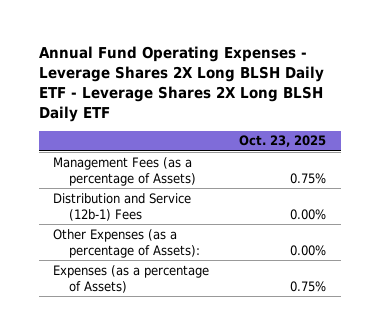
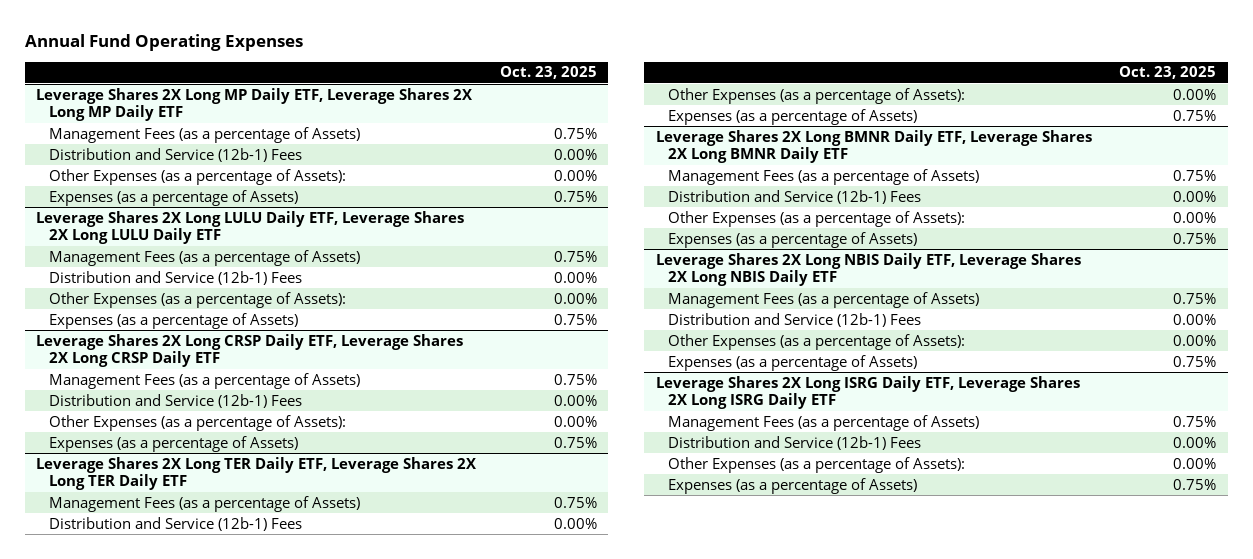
- Annual Fund Operating Expenses - Leverage Shares 2X Long BLSH Daily ETF - Leverage Shares 2X Long BLSH Daily ETF
+ Annual Fund Operating Expenses
+ Leverage Shares 2X Long MP Daily ETF, Leverage Shares 2X Long MP Daily ETF
+ Leverage Shares 2X Long LULU Daily ETF, Leverage Shares 2X Long LULU Daily ETF
+ Management Fees (as a percentage of Assets) | 0.75%
+ Distribution and Service (12b-1) Fees | 0.00%
+ Other Expenses (as a percentage of Assets): | 0.00%
+ Expenses (as a percentage of Assets) | 0.75%
+ Leverage Shares 2X Long CRSP Daily ETF, Leverage Shares 2X Long CRSP Daily ETF
+ Management Fees (as a percentage of Assets) | 0.75%
+ Distribution and Service (12b-1) Fees | 0.00%
+ Other Expenses (as a percentage of Assets): | 0.00%
+ Expenses (as a percentage of Assets) | 0.75%
+ Leverage Shares 2X Long TER Daily ETF, Leverage Shares 2X Long TER Daily ETF
+ Management Fees (as a percentage of Assets) | 0.75%
+ Distribution and Service (12b-1) Fees | 0.00%
+ Other Expenses (as a percentage of Assets): | 0.00%
+ Expenses (as a percentage of Assets) | 0.75%
+ Leverage Shares 2X Long BMNR Daily ETF, Leverage Shares 2X Long BMNR Daily ETF
+ Management Fees (as a percentage of Assets) | 0.75%
+ Distribution and Service (12b-1) Fees | 0.00%
+ Other Expenses (as a percentage of Assets): | 0.00%
+ Expenses (as a percentage of Assets) | 0.75%
+ Leverage Shares 2X Long NBIS Daily ETF, Leverage Shares 2X Long NBIS Daily ETF
+ Management Fees (as a percentage of Assets) | 0.75%
+ Distribution and Service (12b-1) Fees | 0.00%
+ Other Expenses (as a percentage of Assets): | 0.00%
+ Expenses (as a percentage of Assets) | 0.75%
+ Leverage Shares 2X Long ISRG Daily ETF, Leverage Shares 2X Long ISRG Daily ETF
+ Management Fees (as a percentage of Assets) | 0.75%
+ Distribution and Service (12b-1) Fees | 0.00%
+ Other Expenses (as a percentage of Assets): | 0.00%
+ Expenses (as a percentage of Assets) | 0.75%

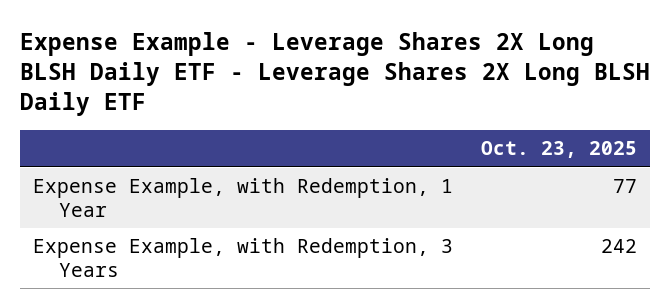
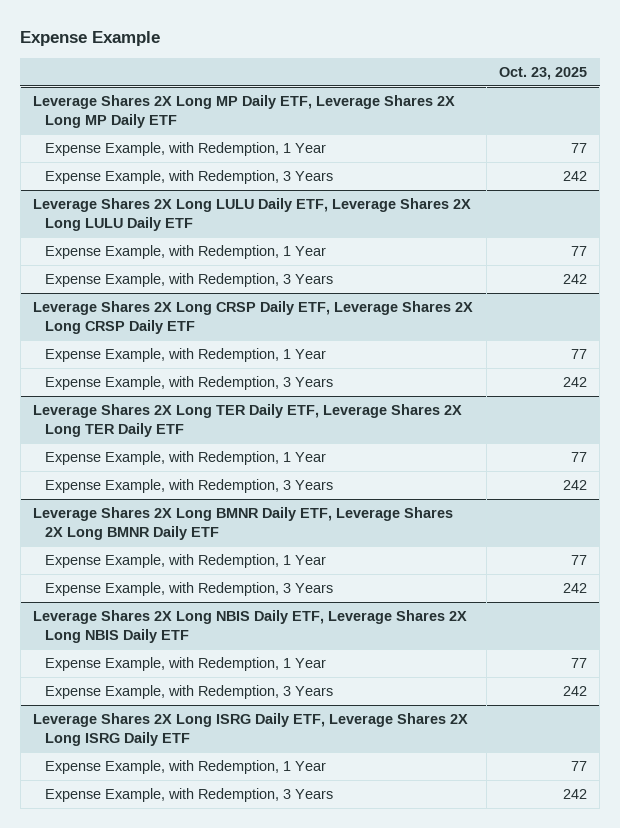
- Expense Example - Leverage Shares 2X Long BLSH Daily ETF - Leverage Shares 2X Long BLSH Daily ETF
+ Expense Example
+ Leverage Shares 2X Long MP Daily ETF, Leverage Shares 2X Long MP Daily ETF
+ Leverage Shares 2X Long LULU Daily ETF, Leverage Shares 2X Long LULU Daily ETF
+ Expense Example, with Redemption, 1 Year | 77
+ Expense Example, with Redemption, 3 Years | 242
+ Leverage Shares 2X Long CRSP Daily ETF, Leverage Shares 2X Long CRSP Daily ETF
+ Expense Example, with Redemption, 1 Year | 77
+ Expense Example, with Redemption, 3 Years | 242
+ Leverage Shares 2X Long TER Daily ETF, Leverage Shares 2X Long TER Daily ETF
+ Expense Example, with Redemption, 1 Year | 77
+ Expense Example, with Redemption, 3 Years | 242
+ Leverage Shares 2X Long BMNR Daily ETF, Leverage Shares 2X Long BMNR Daily ETF
+ Expense Example, with Redemption, 1 Year | 77
+ Expense Example, with Redemption, 3 Years | 242
+ Leverage Shares 2X Long NBIS Daily ETF, Leverage Shares 2X Long NBIS Daily ETF
+ Expense Example, with Redemption, 1 Year | 77
+ Expense Example, with Redemption, 3 Years | 242
+ Leverage Shares 2X Long ISRG Daily ETF, Leverage Shares 2X Long ISRG Daily ETF
+ Expense Example, with Redemption, 1 Year | 77
+ Expense Example, with Redemption, 3 Years | 242

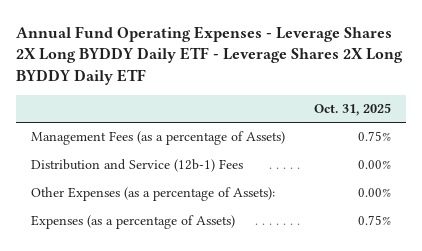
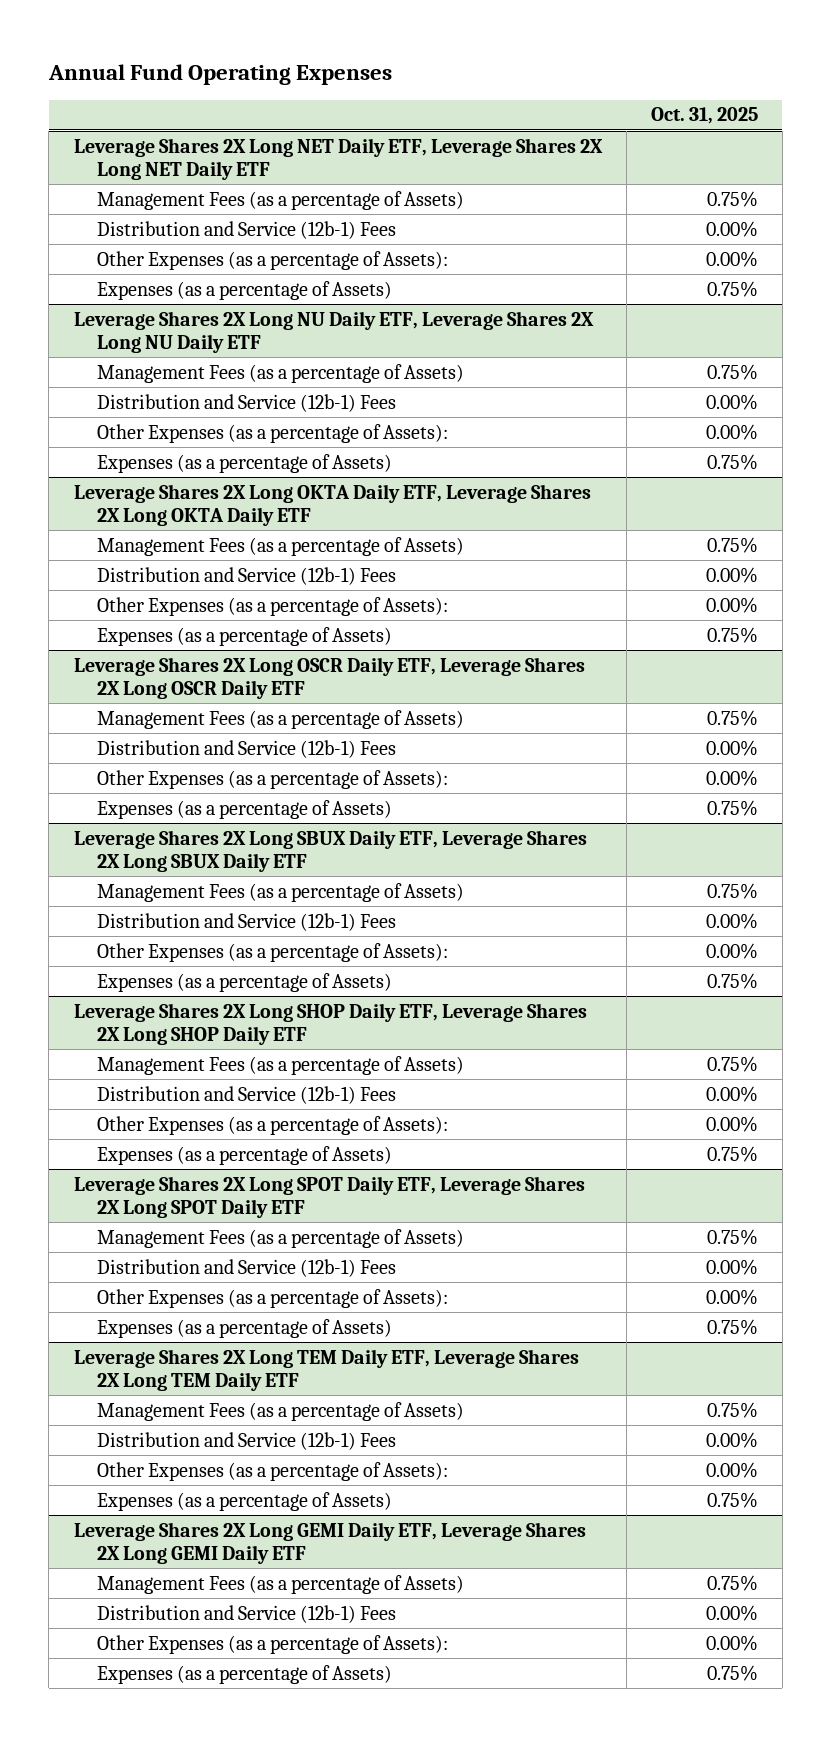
- Annual Fund Operating Expenses - Leverage Shares 2X Long BYDDY Daily ETF - Leverage Shares 2X Long BYDDY Daily ETF
+ Annual Fund Operating Expenses
+ Leverage Shares 2X Long NET Daily ETF, Leverage Shares 2X Long NET Daily ETF
+ Leverage Shares 2X Long NU Daily ETF, Leverage Shares 2X Long NU Daily ETF
+ Management Fees (as a percentage of Assets) | 0.75%
+ Distribution and Service (12b-1) Fees | 0.00%
+ Other Expenses (as a percentage of Assets): | 0.00%
+ Expenses (as a percentage of Assets) | 0.75%
+ Leverage Shares 2X Long OKTA Daily ETF, Leverage Shares 2X Long OKTA Daily ETF
+ Management Fees (as a percentage of Assets) | 0.75%
+ Distribution and Service (12b-1) Fees | 0.00%
+ Other Expenses (as a percentage of Assets): | 0.00%
+ Expenses (as a percentage of Assets) | 0.75%
+ Leverage Shares 2X Long OSCR Daily ETF, Leverage Shares 2X Long OSCR Daily ETF
+ Management Fees (as a percentage of Assets) | 0.75%
+ Distribution and Service (12b-1) Fees | 0.00%
+ Other Expenses (as a percentage of Assets): | 0.00%
+ Expenses (as a percentage of Assets) | 0.75%
+ Leverage Shares 2X Long SBUX Daily ETF, Leverage Shares 2X Long SBUX Daily ETF
+ Management Fees (as a percentage of Assets) | 0.75%
+ Distribution and Service (12b-1) Fees | 0.00%
+ Other Expenses (as a percentage of Assets): | 0.00%
+ Expenses (as a percentage of Assets) | 0.75%
+ Leverage Shares 2X Long SHOP Daily ETF, Leverage Shares 2X Long SHOP Daily ETF
+ Management Fees (as a percentage of Assets) | 0.75%
+ Distribution and Service (12b-1) Fees | 0.00%
+ Other Expenses (as a percentage of Assets): | 0.00%
+ Expenses (as a percentage of Assets) | 0.75%
+ Leverage Shares 2X Long SPOT Daily ETF, Leverage Shares 2X Long SPOT Daily ETF
+ Management Fees (as a percentage of Assets) | 0.75%
+ Distribution and Service (12b-1) Fees | 0.00%
+ Other Expenses (as a percentage of Assets): | 0.00%
+ Expenses (as a percentage of Assets) | 0.75%
+ Leverage Shares 2X Long TEM Daily ETF, Leverage Shares 2X Long TEM Daily ETF
+ Management Fees (as a percentage of Assets) | 0.75%
+ Distribution and Service (12b-1) Fees | 0.00%
+ Other Expenses (as a percentage of Assets): | 0.00%
+ Expenses (as a percentage of Assets) | 0.75%
+ Leverage Shares 2X Long GEMI Daily ETF, Leverage Shares 2X Long GEMI Daily ETF
+ Management Fees (as a percentage of Assets) | 0.75%
+ Distribution and Service (12b-1) Fees | 0.00%
+ Other Expenses (as a percentage of Assets): | 0.00%
+ Expenses (as a percentage of Assets) | 0.75%

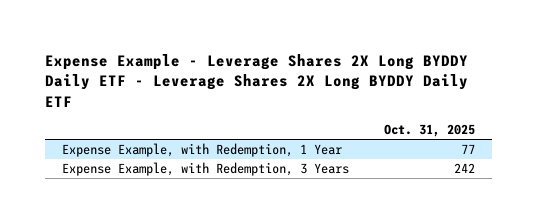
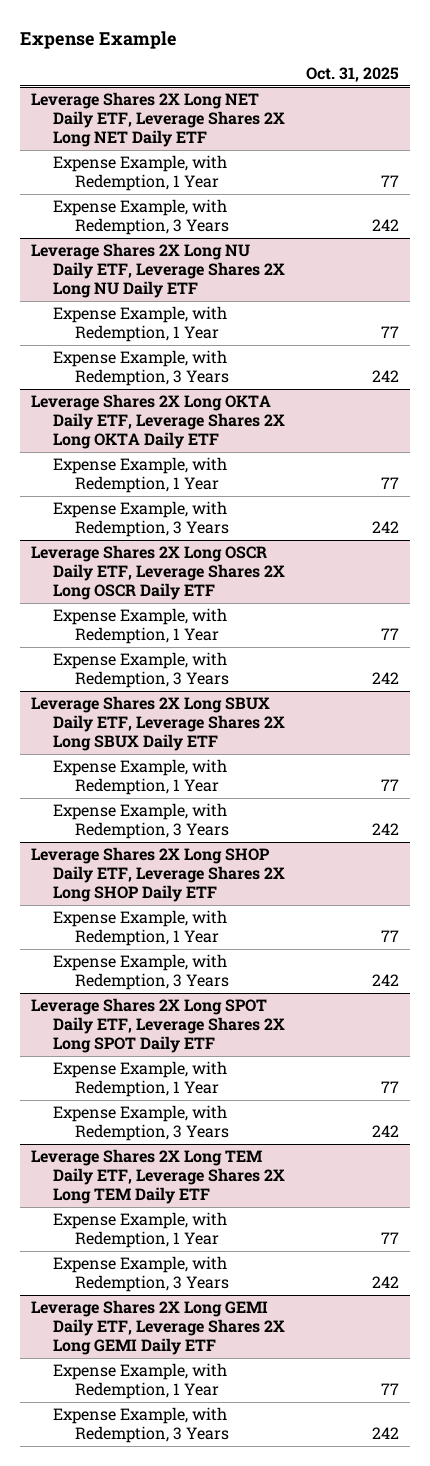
- Expense Example - Leverage Shares 2X Long BYDDY Daily ETF - Leverage Shares 2X Long BYDDY Daily ETF
+ Expense Example
+ Leverage Shares 2X Long NET Daily ETF, Leverage Shares 2X Long NET Daily ETF
+ Leverage Shares 2X Long NU Daily ETF, Leverage Shares 2X Long NU Daily ETF
+ Expense Example, with Redemption, 1 Year | 77
+ Expense Example, with Redemption, 3 Years | 242
+ Leverage Shares 2X Long OKTA Daily ETF, Leverage Shares 2X Long OKTA Daily ETF
+ Expense Example, with Redemption, 1 Year | 77
+ Expense Example, with Redemption, 3 Years | 242
+ Leverage Shares 2X Long OSCR Daily ETF, Leverage Shares 2X Long OSCR Daily ETF
+ Expense Example, with Redemption, 1 Year | 77
+ Expense Example, with Redemption, 3 Years | 242
+ Leverage Shares 2X Long SBUX Daily ETF, Leverage Shares 2X Long SBUX Daily ETF
+ Expense Example, with Redemption, 1 Year | 77
+ Expense Example, with Redemption, 3 Years | 242
+ Leverage Shares 2X Long SHOP Daily ETF, Leverage Shares 2X Long SHOP Daily ETF
+ Expense Example, with Redemption, 1 Year | 77
+ Expense Example, with Redemption, 3 Years | 242
+ Leverage Shares 2X Long SPOT Daily ETF, Leverage Shares 2X Long SPOT Daily ETF
+ Expense Example, with Redemption, 1 Year | 77
+ Expense Example, with Redemption, 3 Years | 242
+ Leverage Shares 2X Long TEM Daily ETF, Leverage Shares 2X Long TEM Daily ETF
+ Expense Example, with Redemption, 1 Year | 77
+ Expense Example, with Redemption, 3 Years | 242
+ Leverage Shares 2X Long GEMI Daily ETF, Leverage Shares 2X Long GEMI Daily ETF
+ Expense Example, with Redemption, 1 Year | 77
+ Expense Example, with Redemption, 3 Years | 242

